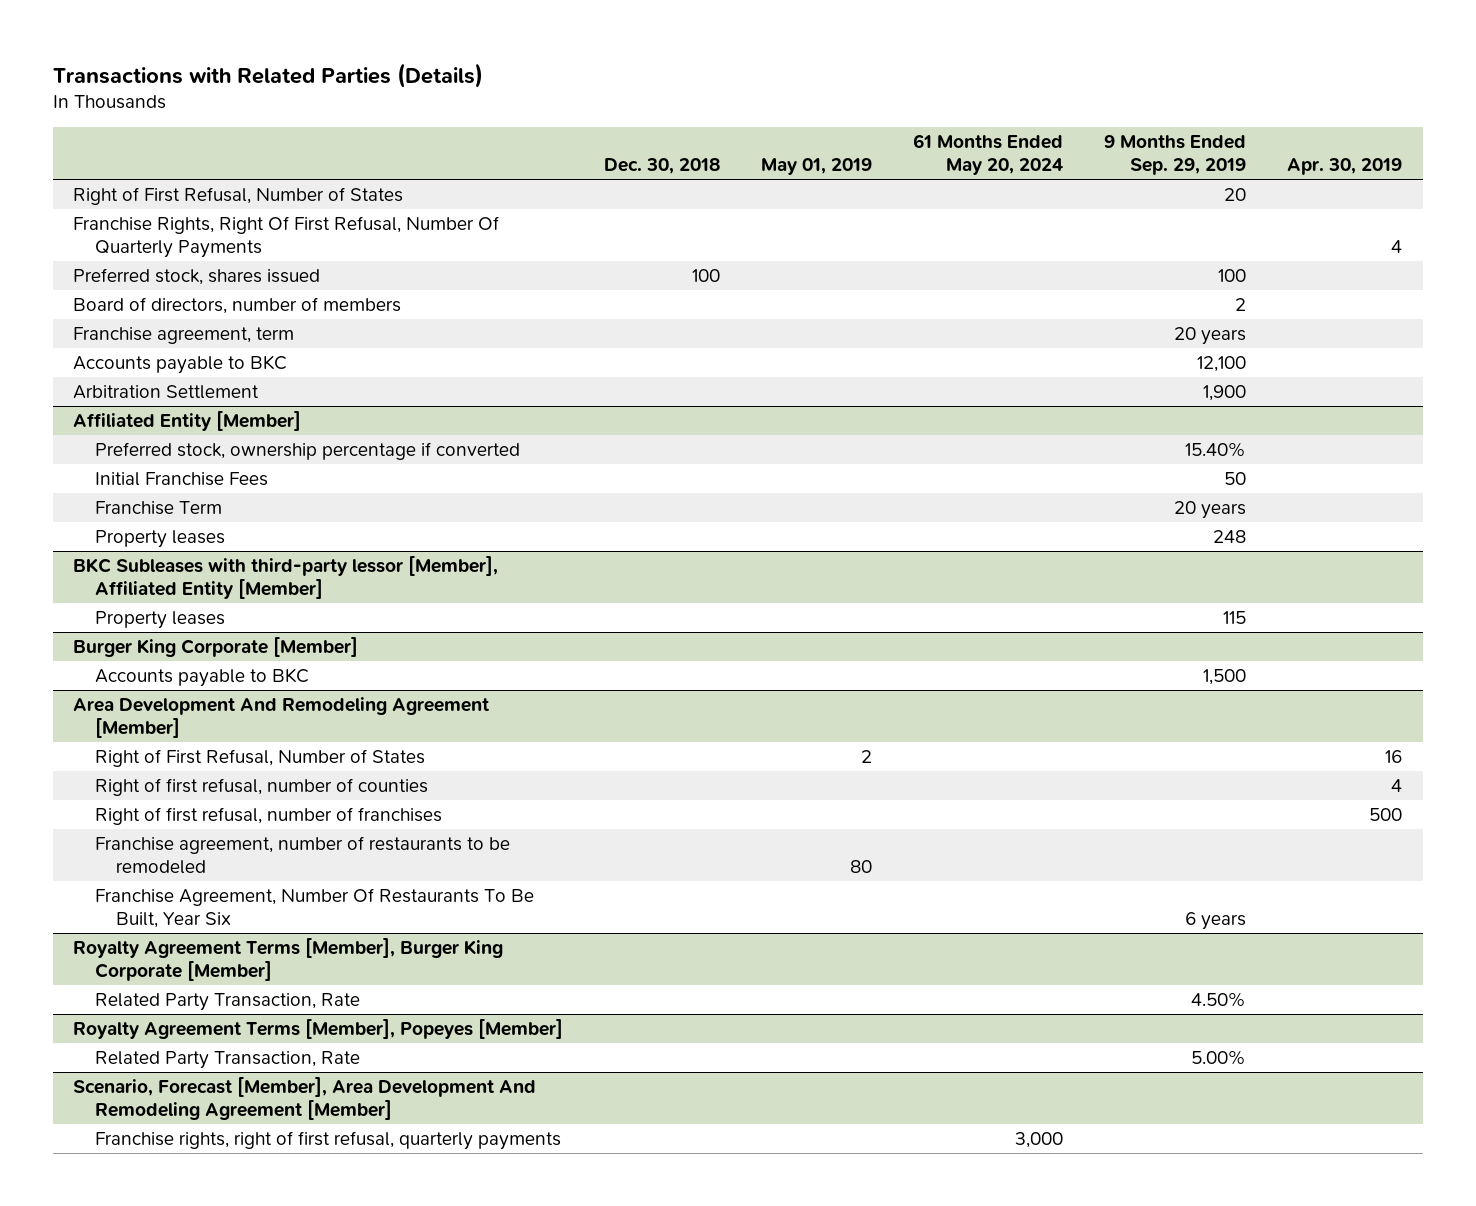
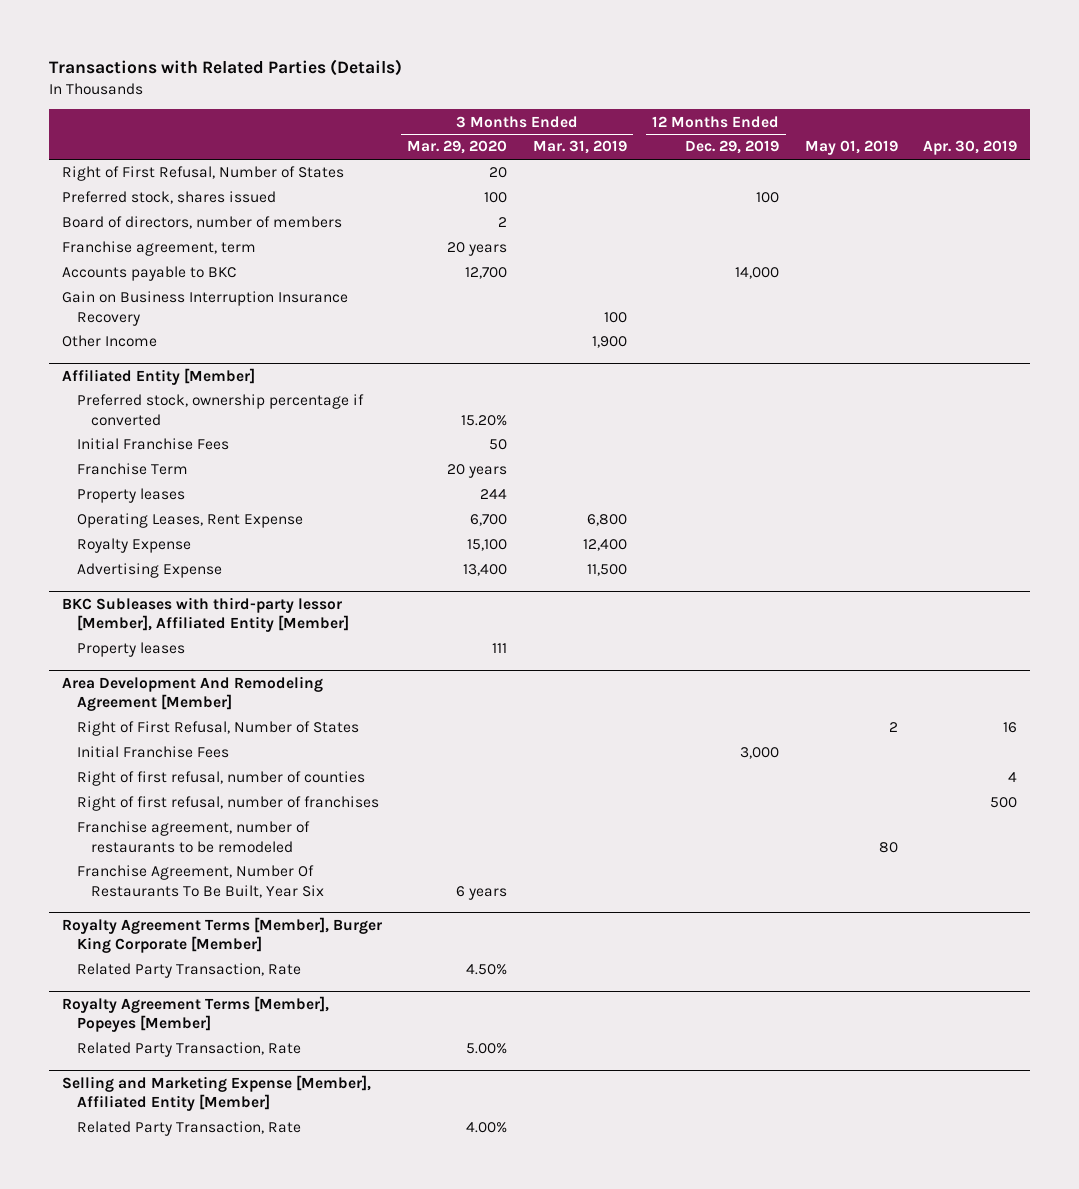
- | Dec. 30, 2018 | May 01, 2019 | 61 Months Ended May 20, 2024 | 9 Months Ended Sep. 29, 2019 | Apr. 30, 2019
+ | 3 Months Ended Mar. 29, 2020 | 3 Months Ended Mar. 31, 2019 | 12 Months Ended Dec. 29, 2019 | May 01, 2019 | Apr. 30, 2019
- Franchise Rights, Right Of First Refusal, Number Of Quarterly Payments | | | | | 4
- Arbitration Settlement | | | | 1,900 |
+ Gain on Business Interruption Insurance Recovery | | 100 | | |
+ Other Income | | 1,900 | | |
@ Affiliated Entity [Member]
+ Operating Leases, Rent Expense | 6,700 | 6,800 | | |
+ Royalty Expense | 15,100 | 12,400 | | |
+ Advertising Expense | 13,400 | 11,500 | | |
- Burger King Corporate [Member]
- Accounts payable to BKC | | | | 1,500 |
@ Area Development And Remodeling Agreement [Member]
+ Initial Franchise Fees | | | 3,000 | |
- Scenario, Forecast [Member], Area Development And Remodeling Agreement [Member]
- Franchise rights, right of first refusal, quarterly payments | | | 3,000 | |
+ Selling and Marketing Expense [Member], Affiliated Entity [Member]
+ Related Party Transaction, Rate | 4.00% | | | |

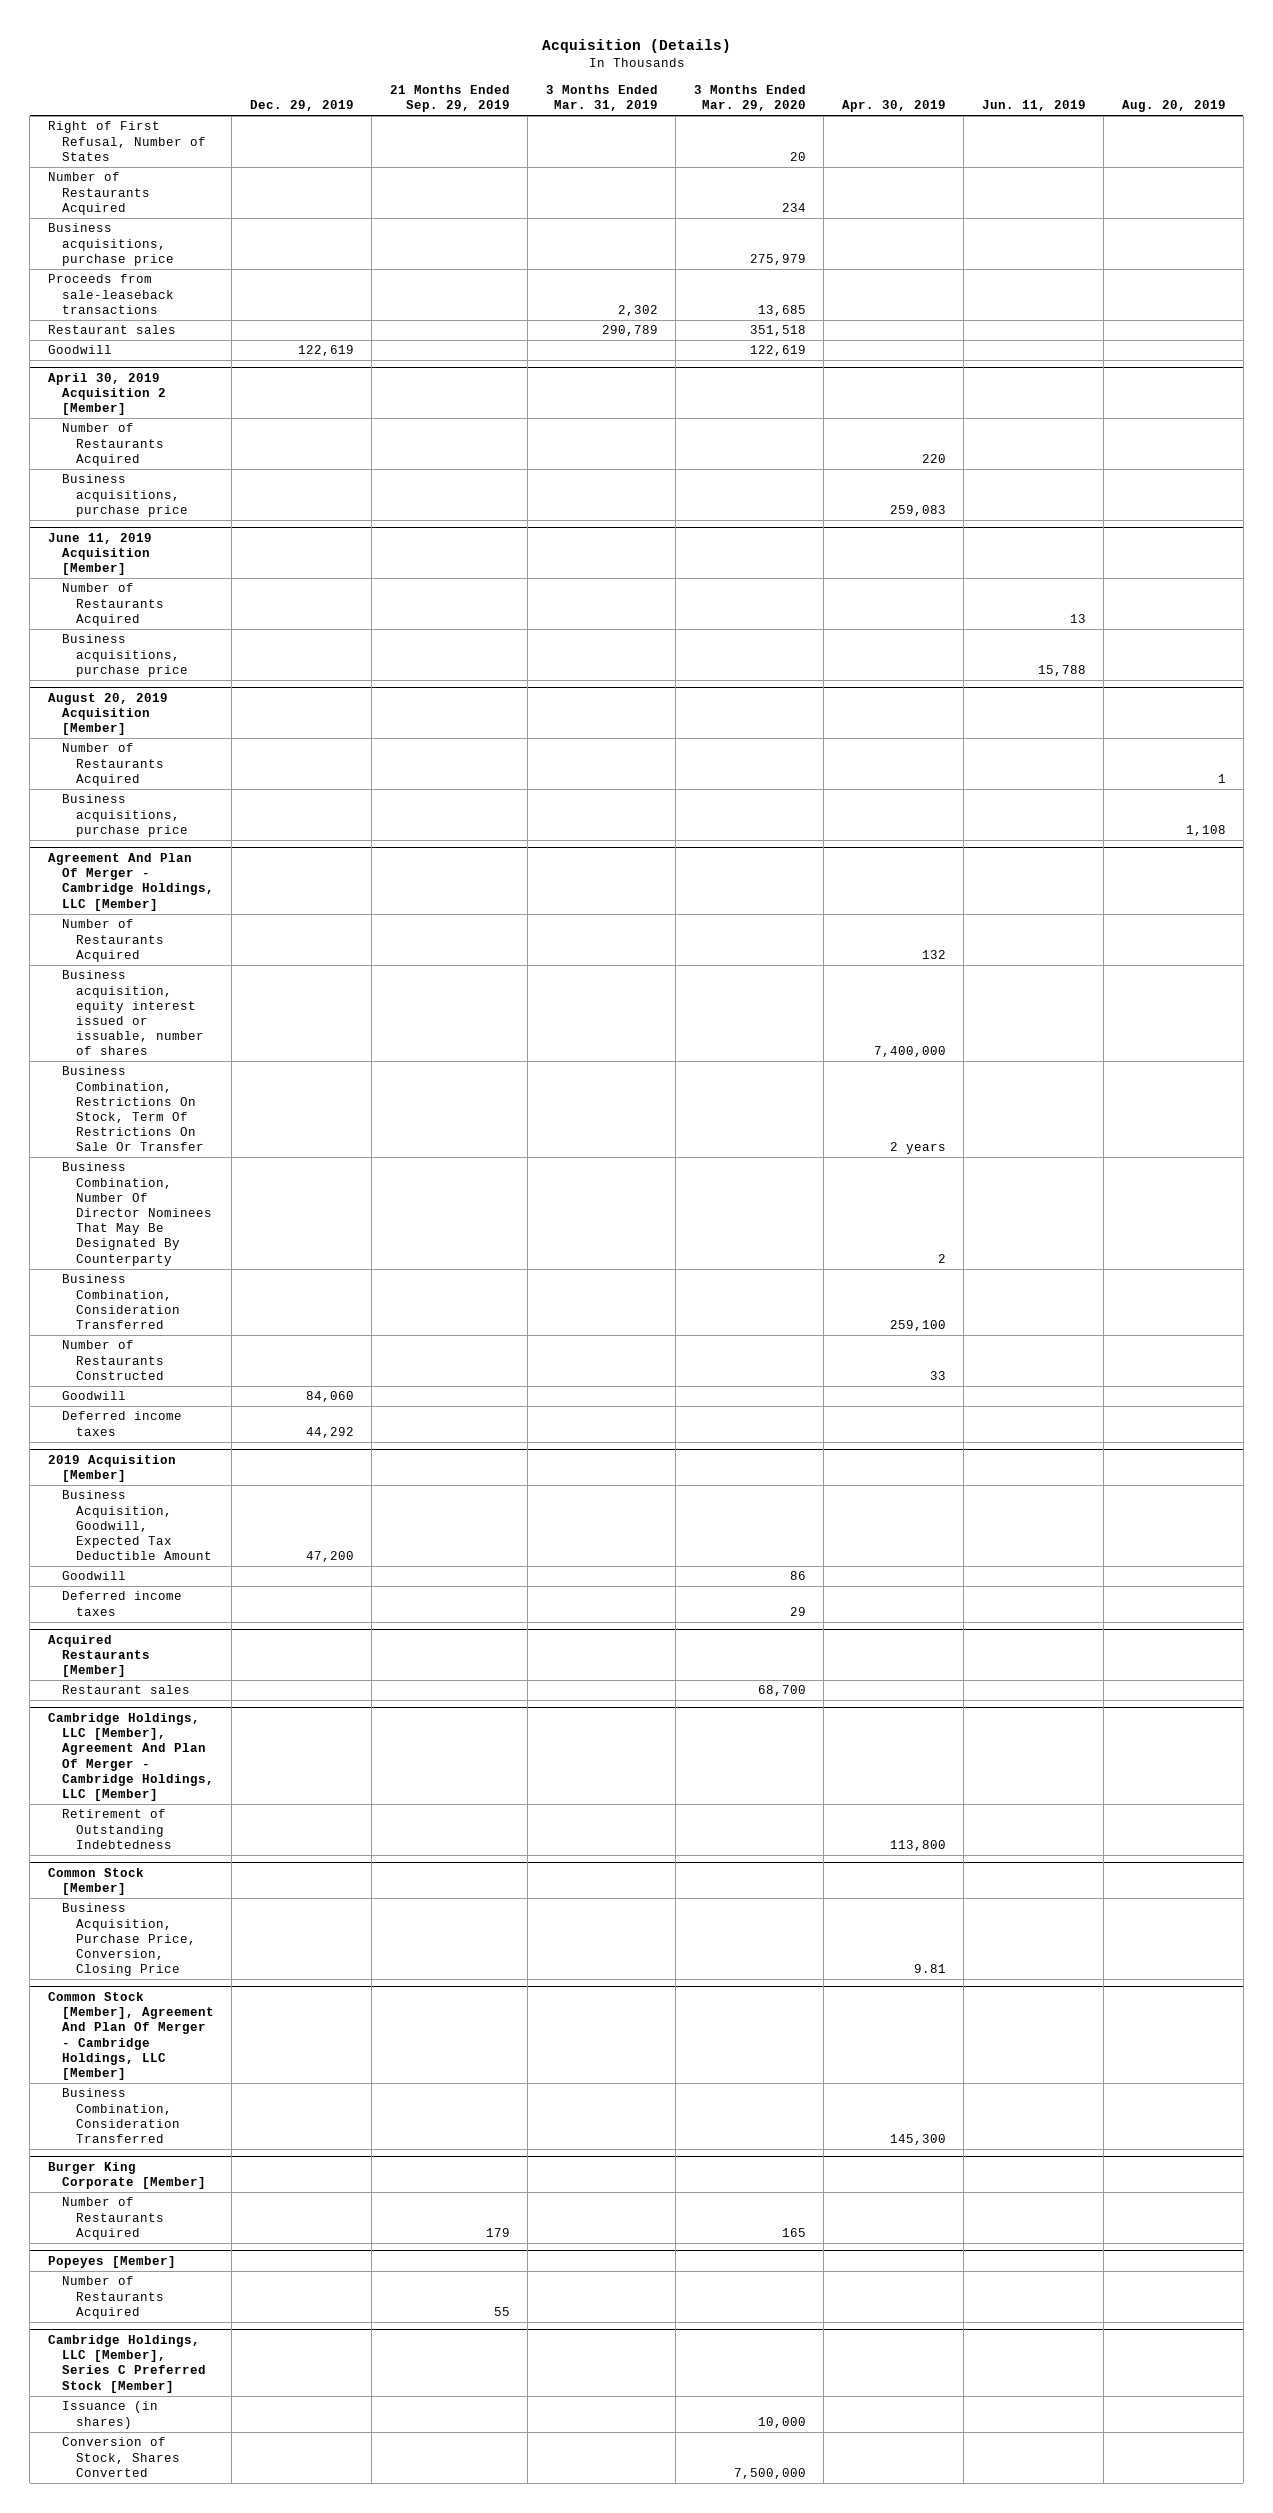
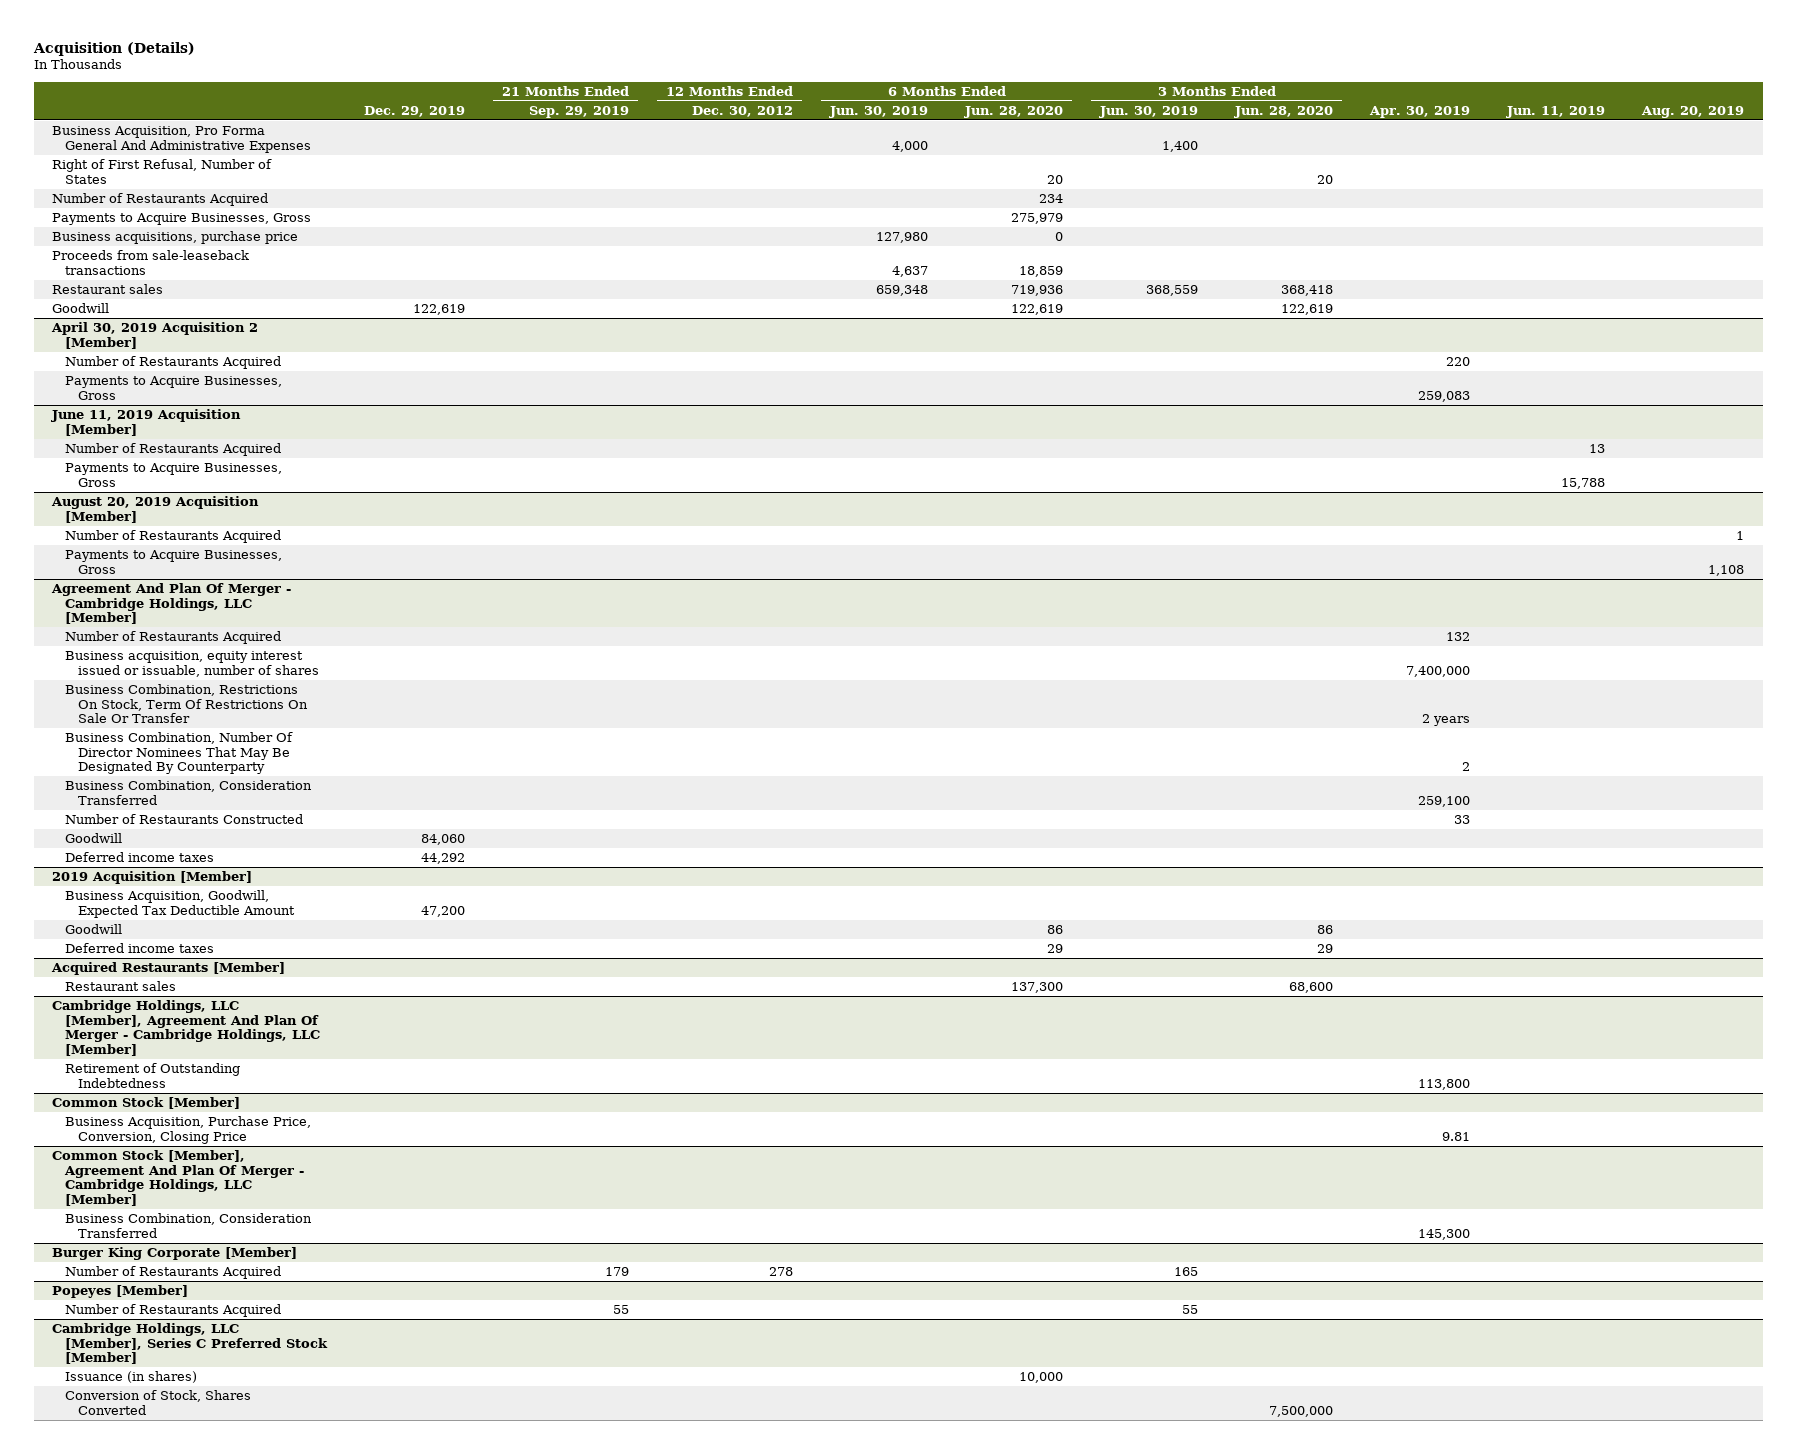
- | Dec. 29, 2019 | 21 Months Ended Sep. 29, 2019 | 3 Months Ended Mar. 31, 2019 | 3 Months Ended Mar. 29, 2020 | Apr. 30, 2019 | Jun. 11, 2019 | Aug. 20, 2019
+ | Dec. 29, 2019 | 21 Months Ended Sep. 29, 2019 | 12 Months Ended Dec. 30, 2012 | 6 Months Ended Jun. 30, 2019 | 6 Months Ended Jun. 28, 2020 | 3 Months Ended Jun. 30, 2019 | 3 Months Ended Jun. 28, 2020 | Apr. 30, 2019 | Jun. 11, 2019 | Aug. 20, 2019
+ Business Acquisition, Pro Forma General And Administrative Expenses | | | | 4,000 | | 1,400 | | | |
+ Payments to Acquire Businesses, Gross | | | | | 275,979 | | | | |
@ April 30, 2019 Acquisition 2 [Member]
- Business acquisitions, purchase price | | | | | 259,083 | |
+ Payments to Acquire Businesses, Gross | | | | | | | | 259,083 | |
@ June 11, 2019 Acquisition [Member]
- Business acquisitions, purchase price | | | | | | 15,788 |
+ Payments to Acquire Businesses, Gross | | | | | | | | | 15,788 |
@ August 20, 2019 Acquisition [Member]
- Business acquisitions, purchase price | | | | | | | 1,108
+ Payments to Acquire Businesses, Gross | | | | | | | | | | 1,108

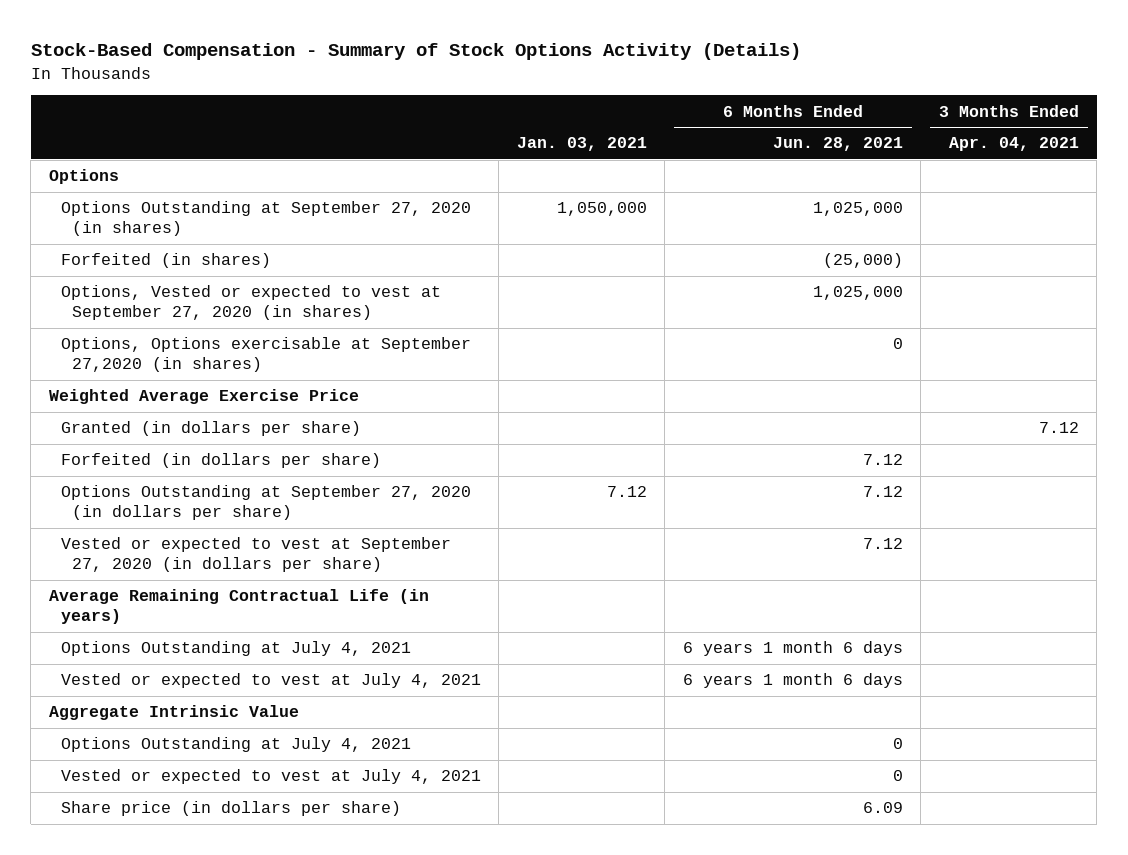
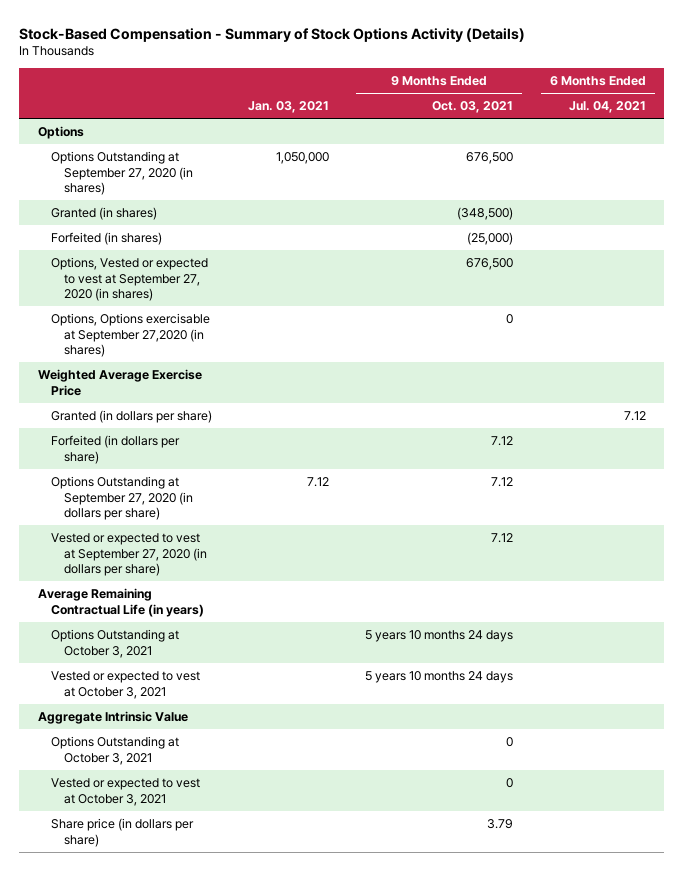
- | Jan. 03, 2021 | 6 Months Ended Jun. 28, 2021 | 3 Months Ended Apr. 04, 2021
+ | Jan. 03, 2021 | 9 Months Ended Oct. 03, 2021 | 6 Months Ended Jul. 04, 2021
+ Granted (in shares) | | (348,500) |
- Options Outstanding at July 4, 2021 | | 6 years 1 month 6 days |
- Vested or expected to vest at July 4, 2021 | | 6 years 1 month 6 days |
+ Options Outstanding at October 3, 2021 | | 5 years 10 months 24 days |
+ Vested or expected to vest at October 3, 2021 | | 5 years 10 months 24 days |
- Options Outstanding at July 4, 2021 | | 0 |
- Vested or expected to vest at July 4, 2021 | | 0 |
+ Options Outstanding at October 3, 2021 | | 0 |
+ Vested or expected to vest at October 3, 2021 | | 0 |

